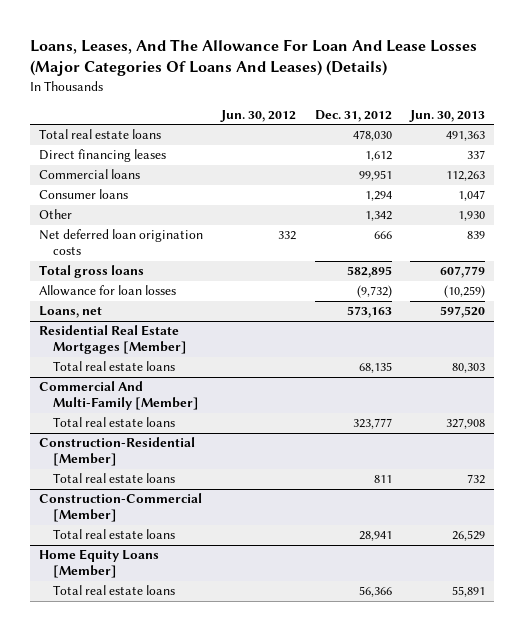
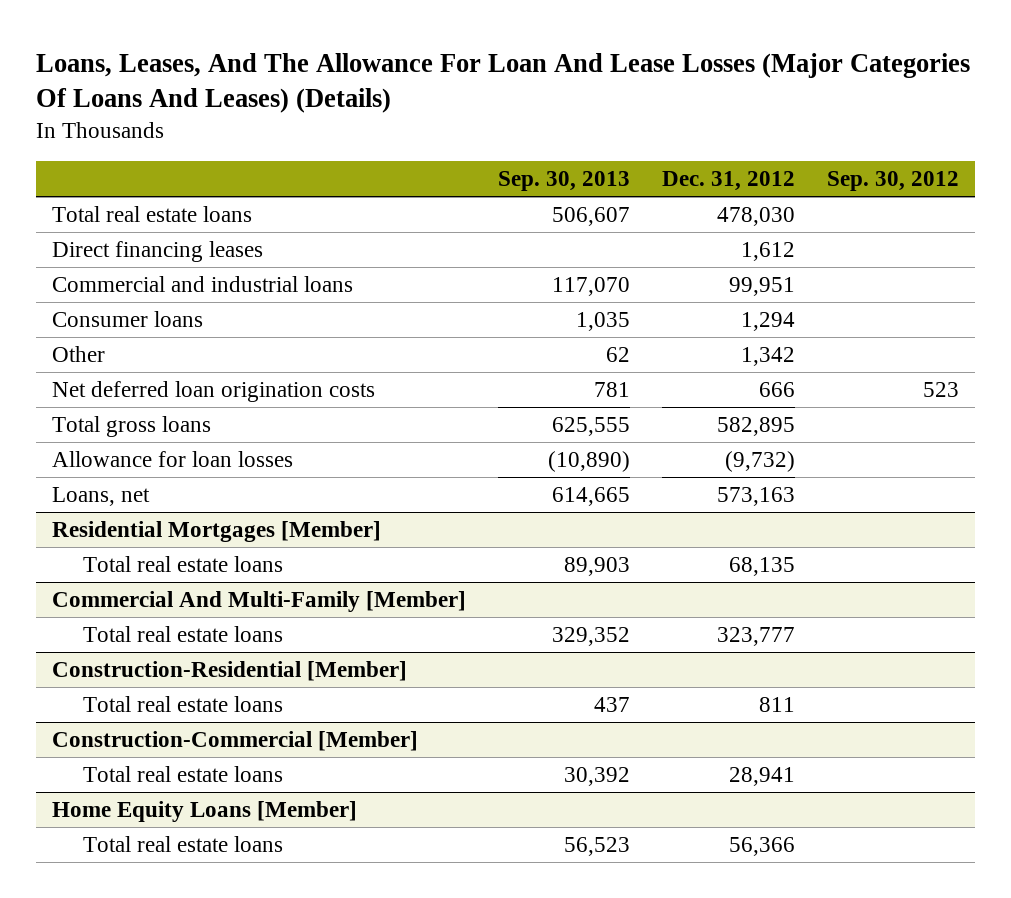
- | Jun. 30, 2012 | Dec. 31, 2012 | Jun. 30, 2013
+ | Sep. 30, 2013 | Dec. 31, 2012 | Sep. 30, 2012
- Commercial loans | | 99,951 | 112,263
+ Commercial and industrial loans | 117,070 | 99,951 |
- Residential Real Estate Mortgages [Member]
+ Residential Mortgages [Member]

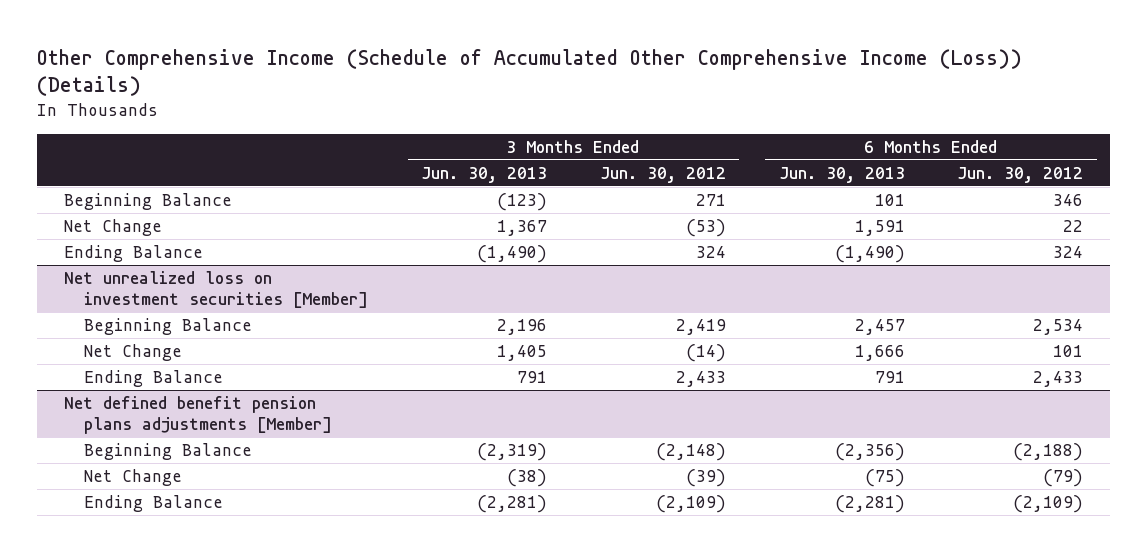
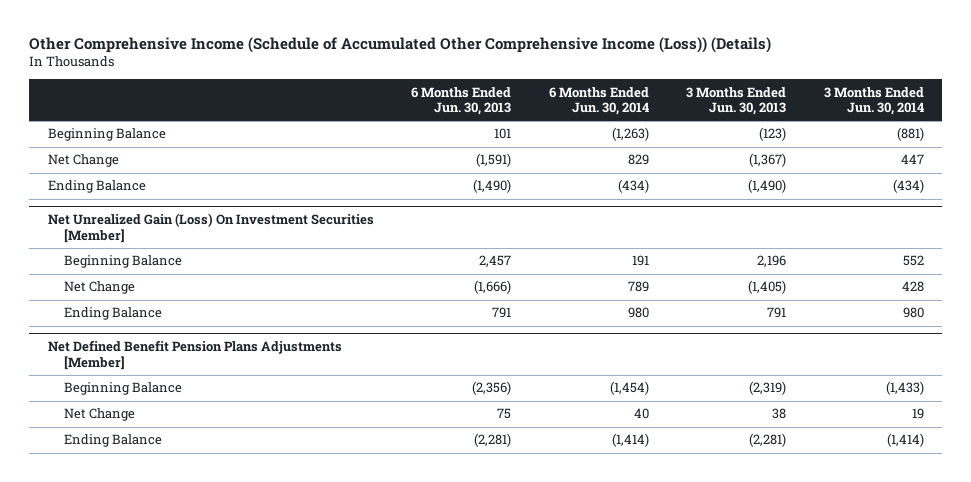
- | 3 Months Ended Jun. 30, 2013 | 3 Months Ended Jun. 30, 2012 | 6 Months Ended Jun. 30, 2013 | 6 Months Ended Jun. 30, 2012
+ | 6 Months Ended Jun. 30, 2013 | 6 Months Ended Jun. 30, 2014 | 3 Months Ended Jun. 30, 2013 | 3 Months Ended Jun. 30, 2014
- Net Change | 1,367 | (53) | 1,591 | 22
+ Net Change | (1,591) | 829 | (1,367) | 447
- Net unrealized loss on investment securities [Member]
+ Net Unrealized Gain (Loss) On Investment Securities [Member]
- Net Change | 1,405 | (14) | 1,666 | 101
+ Net Change | (1,666) | 789 | (1,405) | 428
- Net defined benefit pension plans adjustments [Member]
+ Net Defined Benefit Pension Plans Adjustments [Member]
- Net Change | (38) | (39) | (75) | (79)
+ Net Change | 75 | 40 | 38 | 19

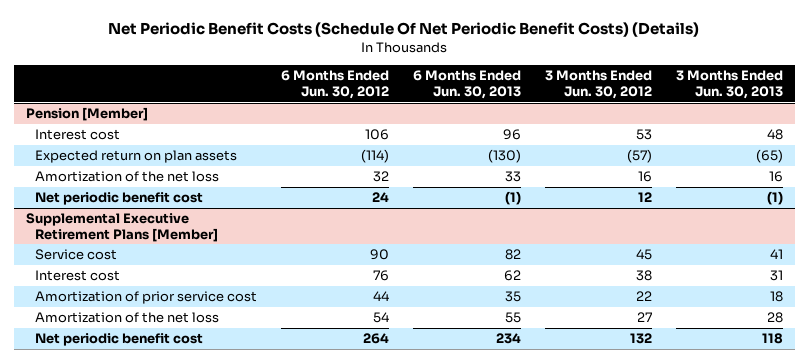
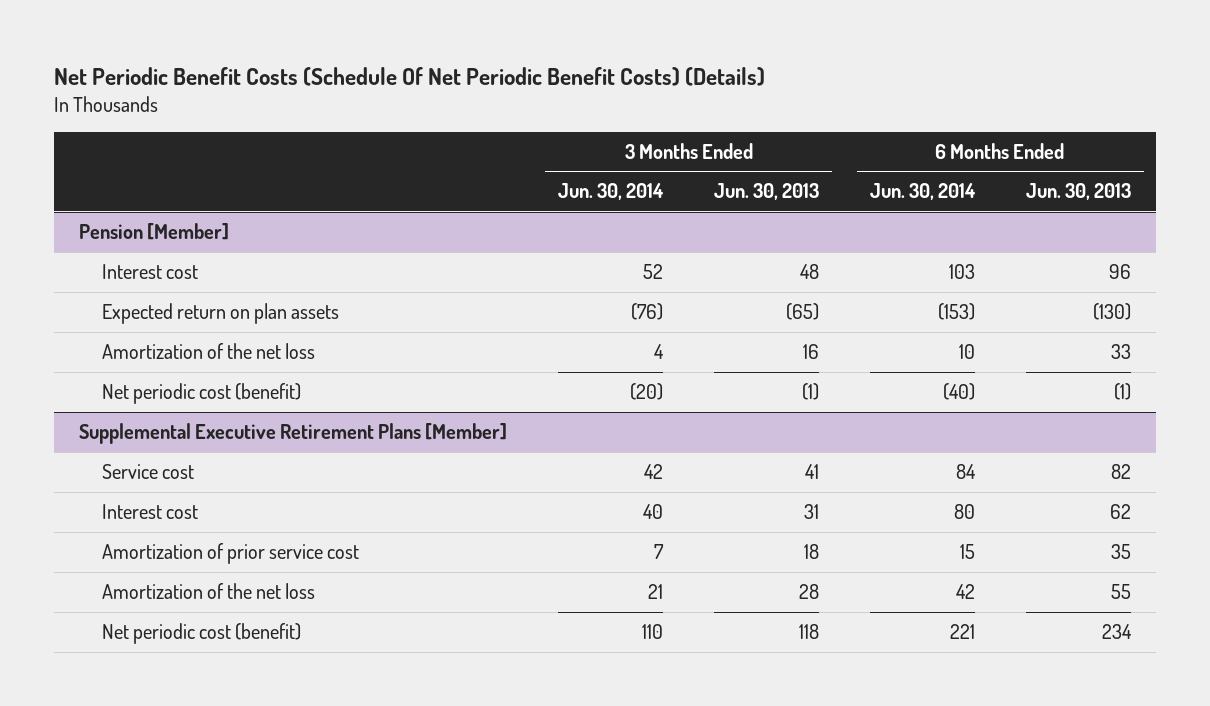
- | 6 Months Ended Jun. 30, 2012 | 6 Months Ended Jun. 30, 2013 | 3 Months Ended Jun. 30, 2012 | 3 Months Ended Jun. 30, 2013
+ | 3 Months Ended Jun. 30, 2014 | 3 Months Ended Jun. 30, 2013 | 6 Months Ended Jun. 30, 2014 | 6 Months Ended Jun. 30, 2013
@ Pension [Member]
- Net periodic benefit cost | 24 | (1) | 12 | (1)
+ Net periodic cost (benefit) | (20) | (1) | (40) | (1)
@ Supplemental Executive Retirement Plans [Member]
- Net periodic benefit cost | 264 | 234 | 132 | 118
+ Net periodic cost (benefit) | 110 | 118 | 221 | 234

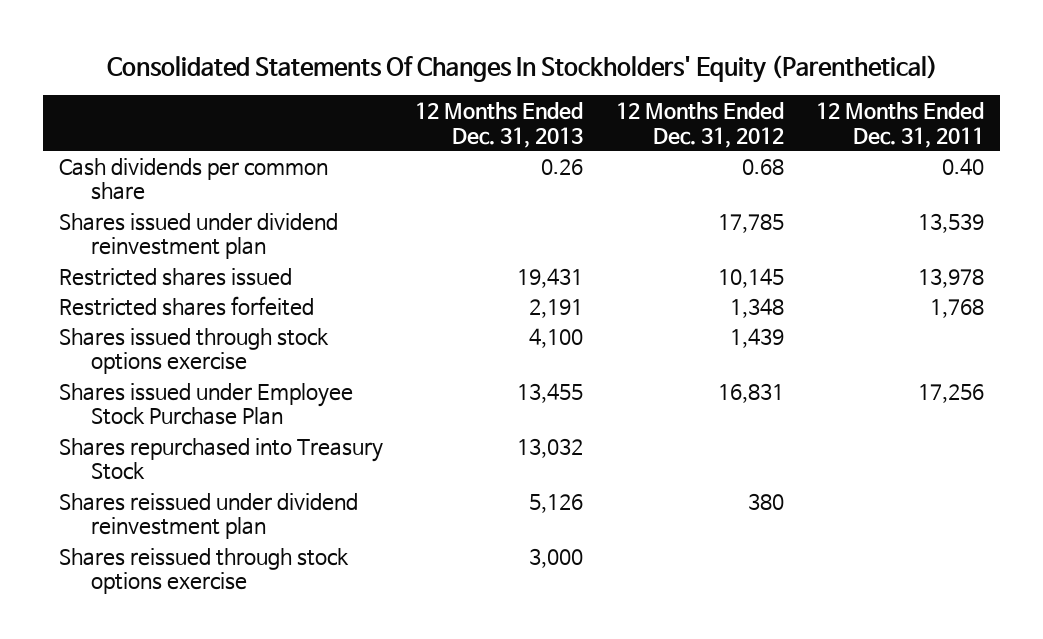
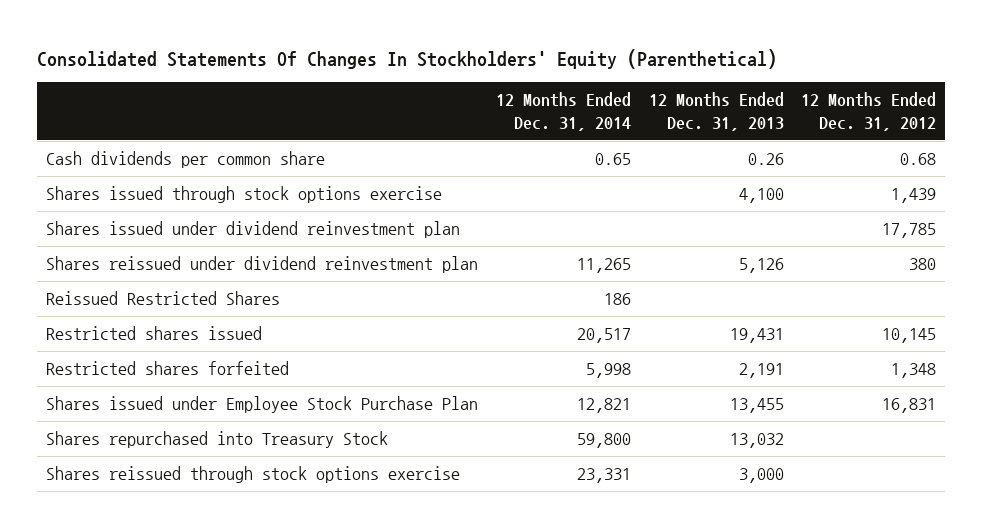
- | 12 Months Ended Dec. 31, 2013 | 12 Months Ended Dec. 31, 2012 | 12 Months Ended Dec. 31, 2011
+ | 12 Months Ended Dec. 31, 2014 | 12 Months Ended Dec. 31, 2013 | 12 Months Ended Dec. 31, 2012
moved up: Shares issued through stock options exercise | | 4,100 | 1,439
moved up: Shares reissued under dividend reinvestment plan | 11,265 | 5,126 | 380
+ Reissued Restricted Shares | 186 | |

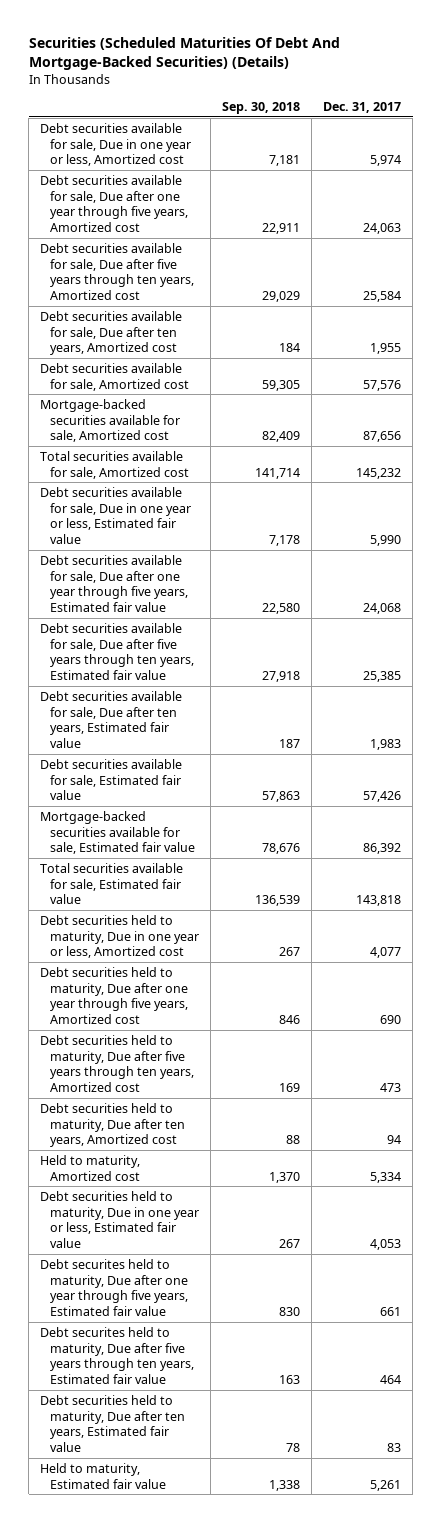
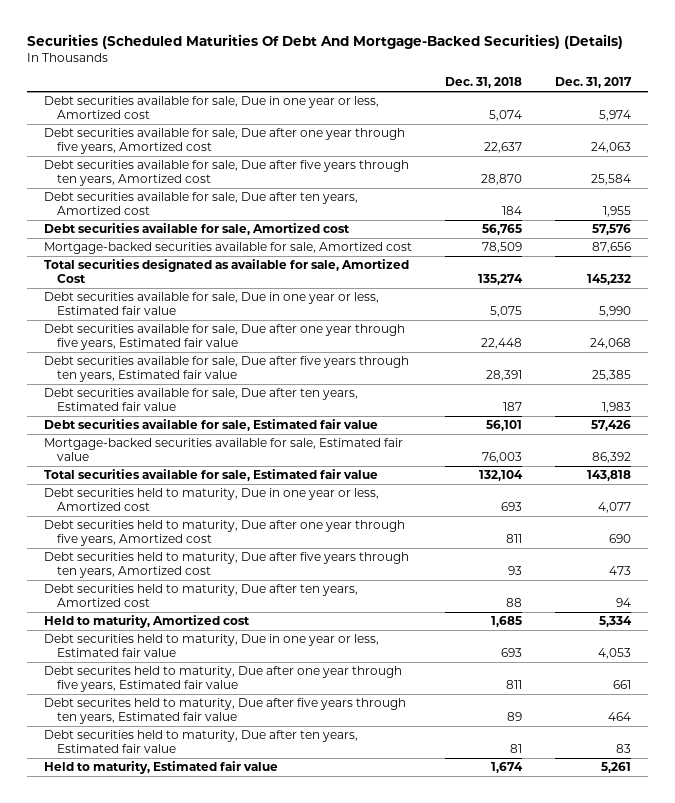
- | Sep. 30, 2018 | Dec. 31, 2017
+ | Dec. 31, 2018 | Dec. 31, 2017
- Total securities available for sale, Amortized cost | 141,714 | 145,232
+ Total securities designated as available for sale, Amortized Cost | 135,274 | 145,232

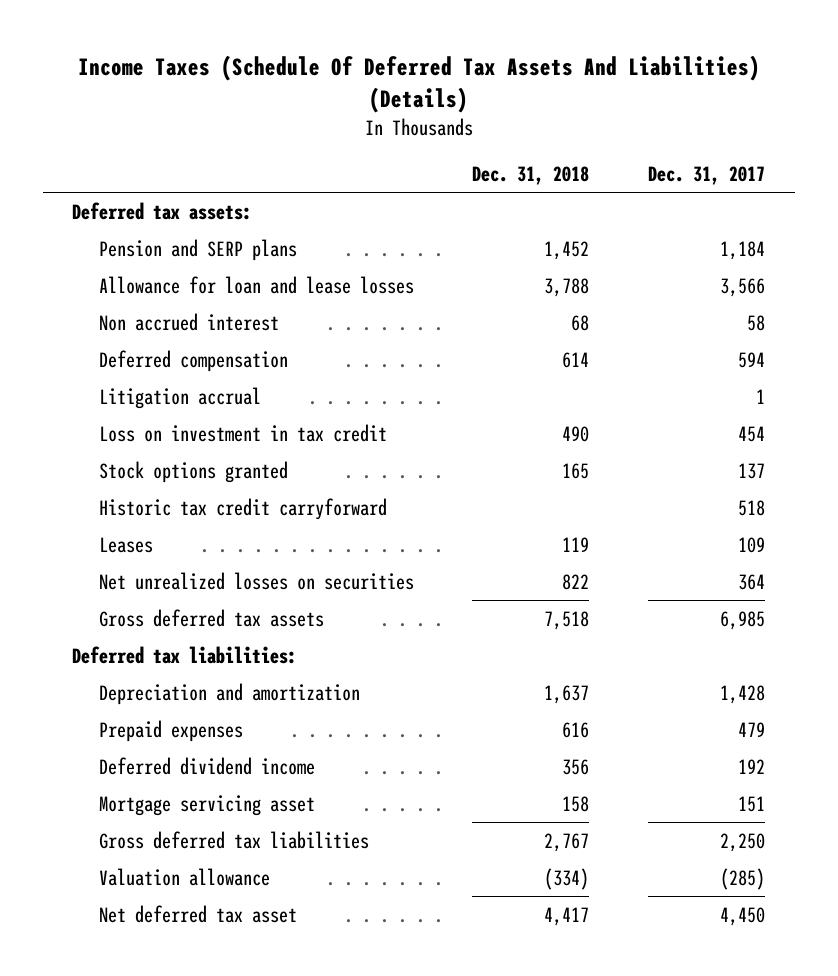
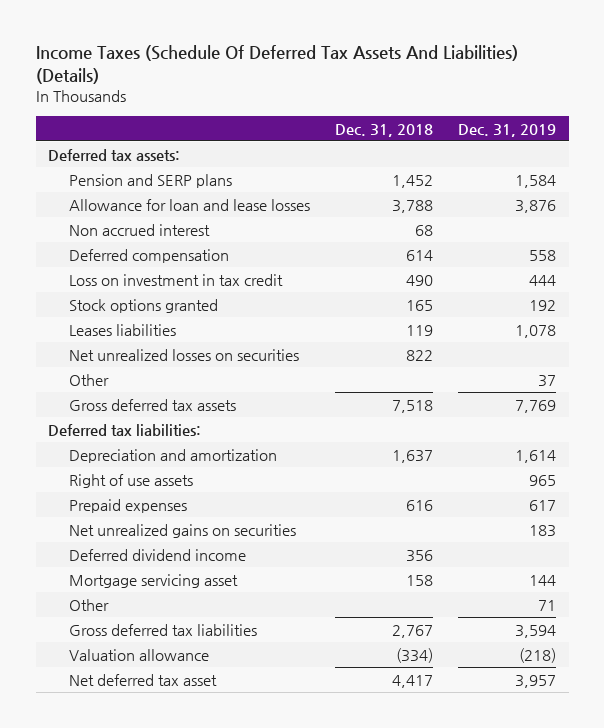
- | Dec. 31, 2018 | Dec. 31, 2017
+ | Dec. 31, 2018 | Dec. 31, 2019
- Litigation accrual | | 1
- Historic tax credit carryforward | | 518
- Leases | 119 | 109
+ Leases liabilities | 119 | 1,078
+ Other | | 37
+ Right of use assets | | 965
+ Net unrealized gains on securities | | 183
+ Other | | 71

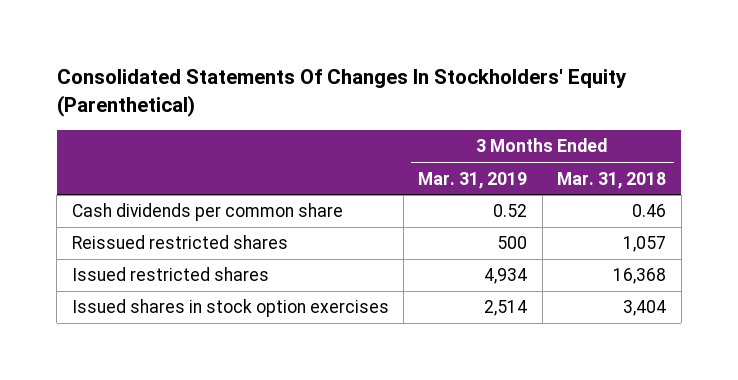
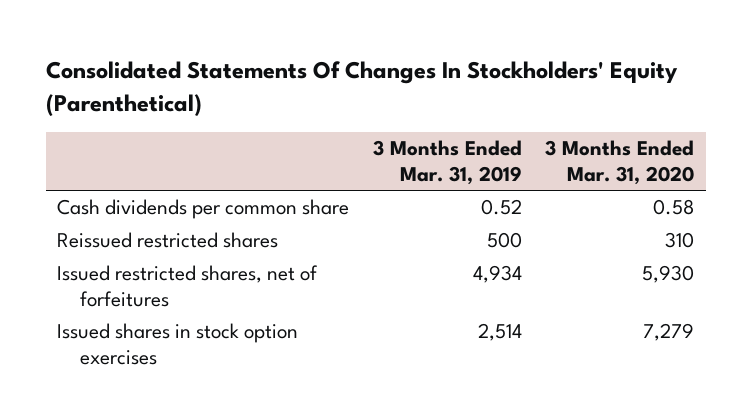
- | 3 Months Ended Mar. 31, 2019 | 3 Months Ended Mar. 31, 2018
+ | 3 Months Ended Mar. 31, 2019 | 3 Months Ended Mar. 31, 2020
- Issued restricted shares | 4,934 | 16,368
+ Issued restricted shares, net of forfeitures | 4,934 | 5,930

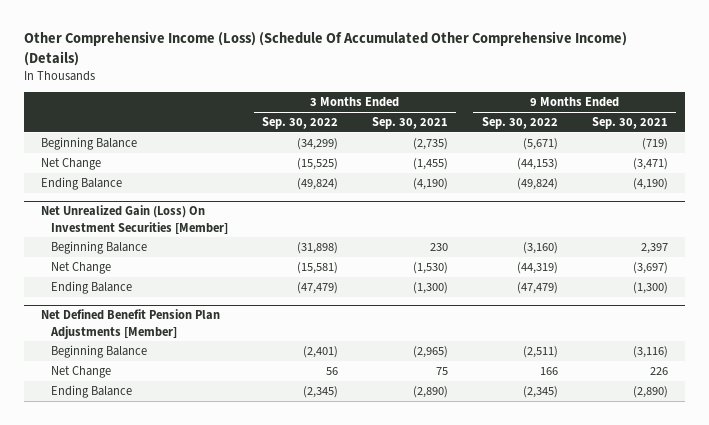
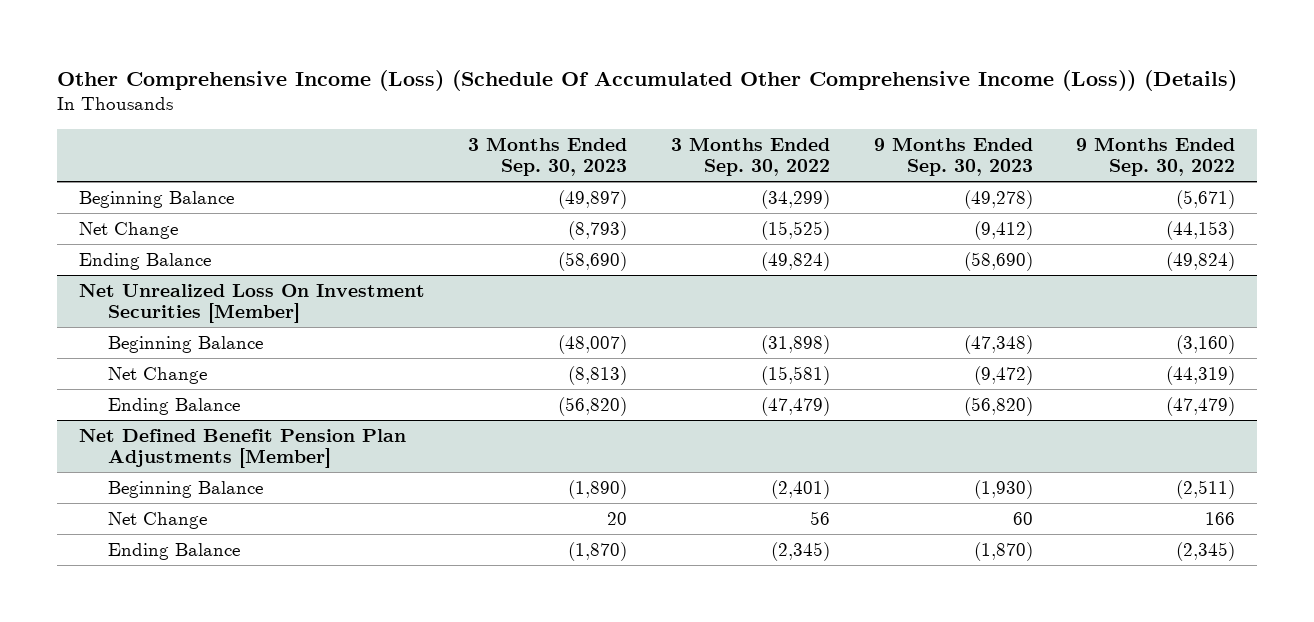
- Other Comprehensive Income (Loss) (Schedule Of Accumulated Other Comprehensive Income) (Details)
+ Other Comprehensive Income (Loss) (Schedule Of Accumulated Other Comprehensive Income (Loss)) (Details)
- | 3 Months Ended Sep. 30, 2022 | 3 Months Ended Sep. 30, 2021 | 9 Months Ended Sep. 30, 2022 | 9 Months Ended Sep. 30, 2021
+ | 3 Months Ended Sep. 30, 2023 | 3 Months Ended Sep. 30, 2022 | 9 Months Ended Sep. 30, 2023 | 9 Months Ended Sep. 30, 2022
- Net Unrealized Gain (Loss) On Investment Securities [Member]
+ Net Unrealized Loss On Investment Securities [Member]

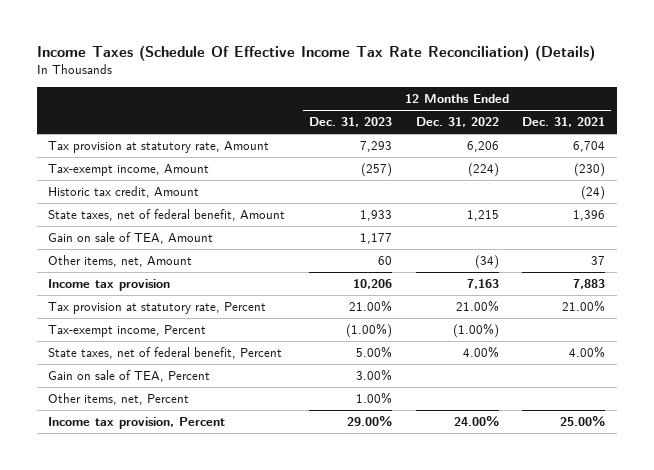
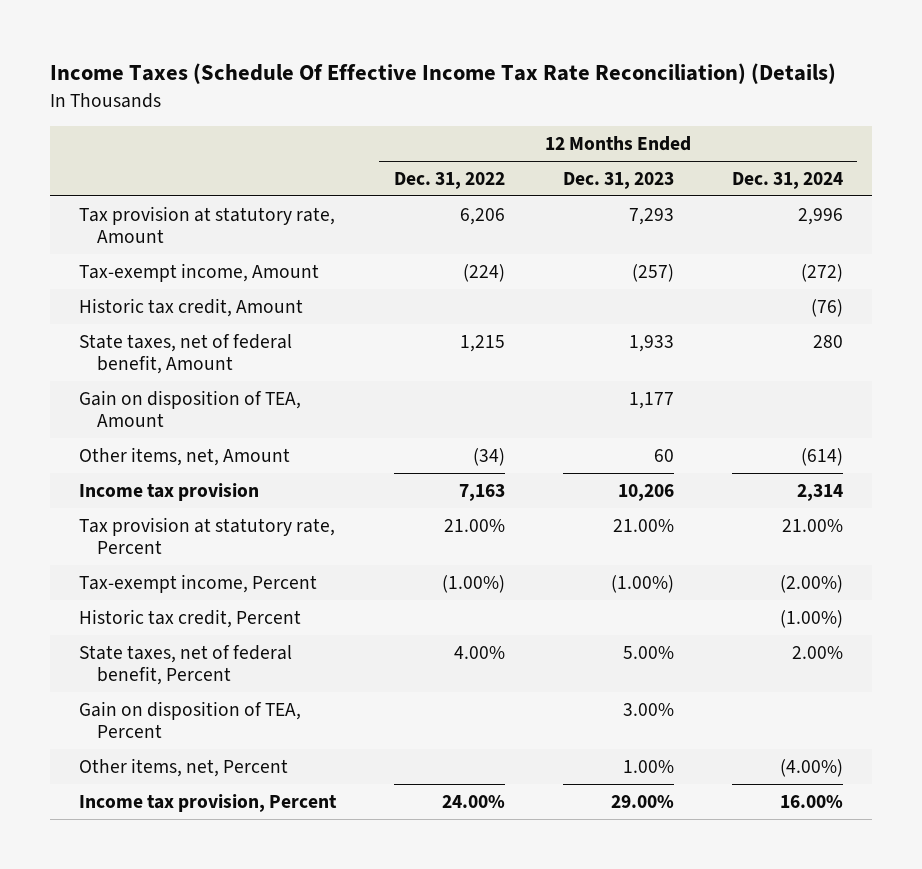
- | 12 Months Ended Dec. 31, 2023 | 12 Months Ended Dec. 31, 2022 | 12 Months Ended Dec. 31, 2021
+ | 12 Months Ended Dec. 31, 2022 | 12 Months Ended Dec. 31, 2023 | 12 Months Ended Dec. 31, 2024
- Gain on sale of TEA, Amount | 1,177 | |
+ Gain on disposition of TEA, Amount | | 1,177 |
+ Historic tax credit, Percent | | | (1.00%)
- Gain on sale of TEA, Percent | 3.00% | |
+ Gain on disposition of TEA, Percent | | 3.00% |

